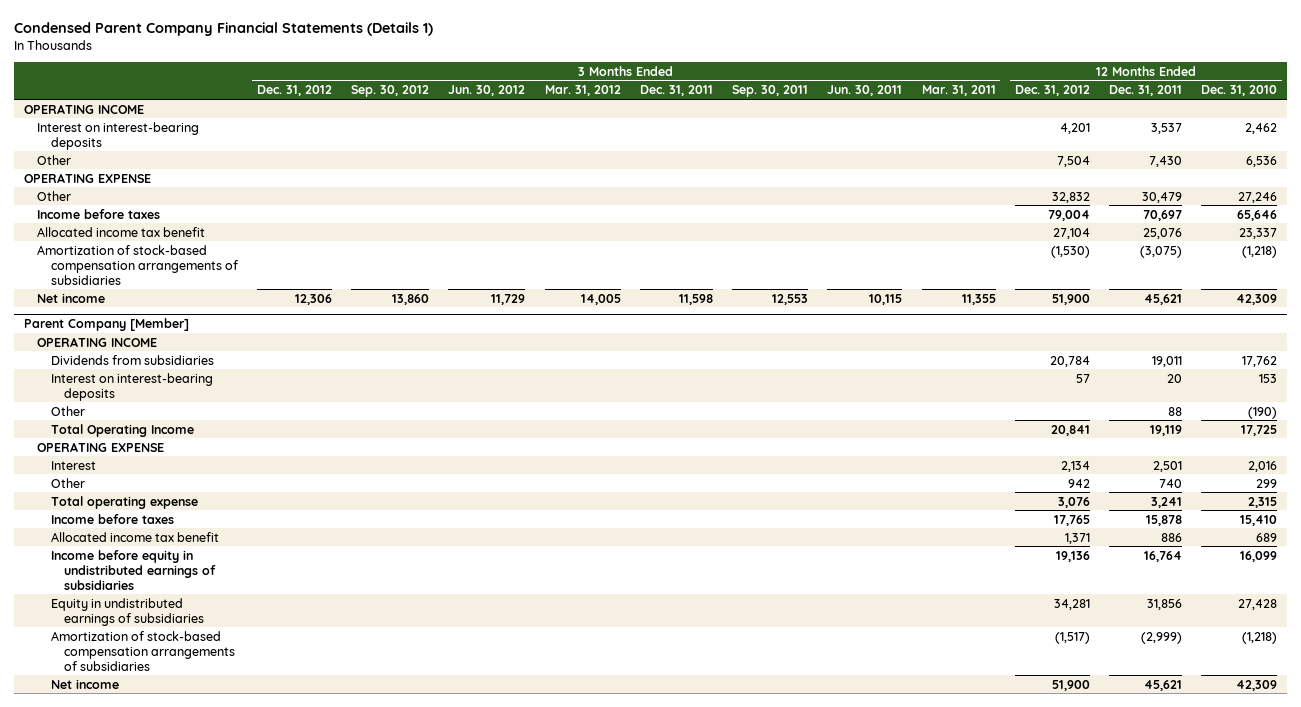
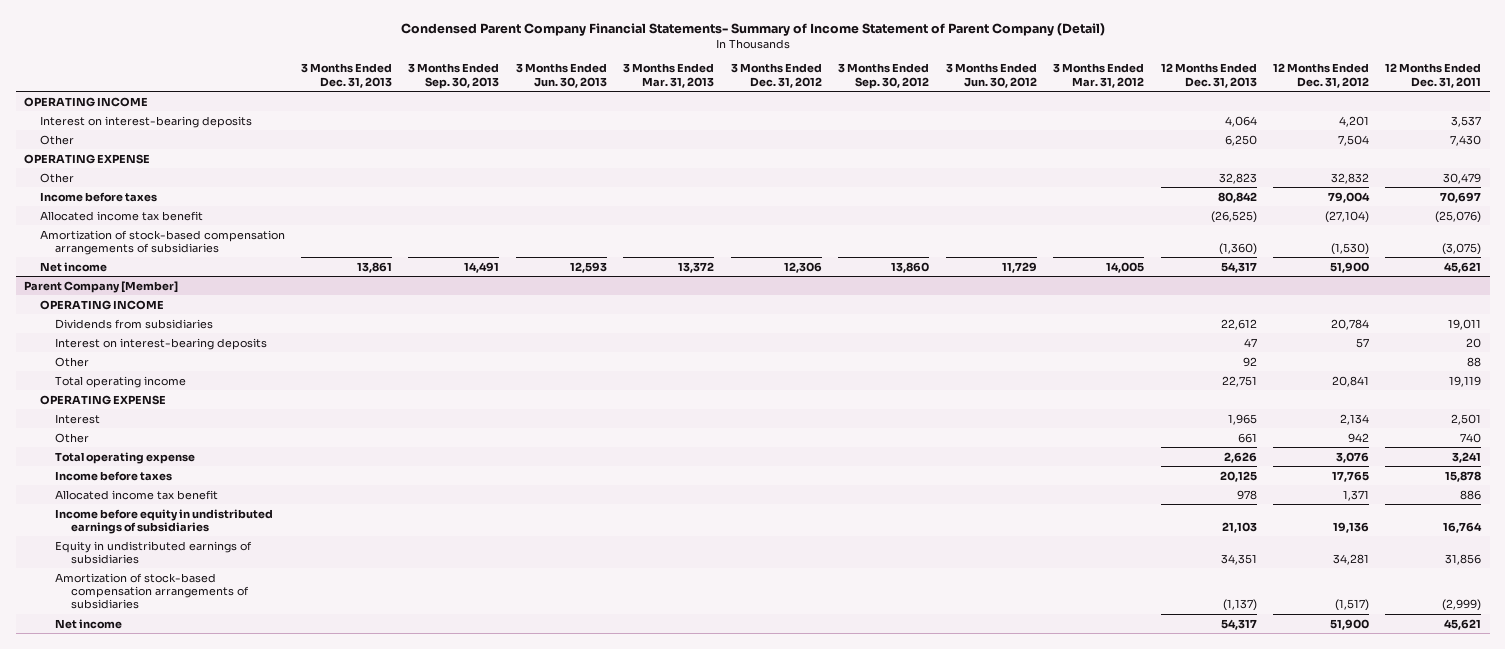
- Condensed Parent Company Financial Statements (Details 1)
+ Condensed Parent Company Financial Statements- Summary of Income Statement of Parent Company (Detail)
- | 3 Months Ended Dec. 31, 2012 | 3 Months Ended Sep. 30, 2012 | 3 Months Ended Jun. 30, 2012 | 3 Months Ended Mar. 31, 2012 | 3 Months Ended Dec. 31, 2011 | 3 Months Ended Sep. 30, 2011 | 3 Months Ended Jun. 30, 2011 | 3 Months Ended Mar. 31, 2011 | 12 Months Ended Dec. 31, 2012 | 12 Months Ended Dec. 31, 2011 | 12 Months Ended Dec. 31, 2010
+ | 3 Months Ended Dec. 31, 2013 | 3 Months Ended Sep. 30, 2013 | 3 Months Ended Jun. 30, 2013 | 3 Months Ended Mar. 31, 2013 | 3 Months Ended Dec. 31, 2012 | 3 Months Ended Sep. 30, 2012 | 3 Months Ended Jun. 30, 2012 | 3 Months Ended Mar. 31, 2012 | 12 Months Ended Dec. 31, 2013 | 12 Months Ended Dec. 31, 2012 | 12 Months Ended Dec. 31, 2011
- Allocated income tax benefit | | | | | | | | | 27,104 | 25,076 | 23,337
+ Allocated income tax benefit | | | | | | | | | (26,525) | (27,104) | (25,076)
@ Parent Company [Member]
- Total Operating Income | | | | | | | | | 20,841 | 19,119 | 17,725
+ Total operating income | | | | | | | | | 22,751 | 20,841 | 19,119

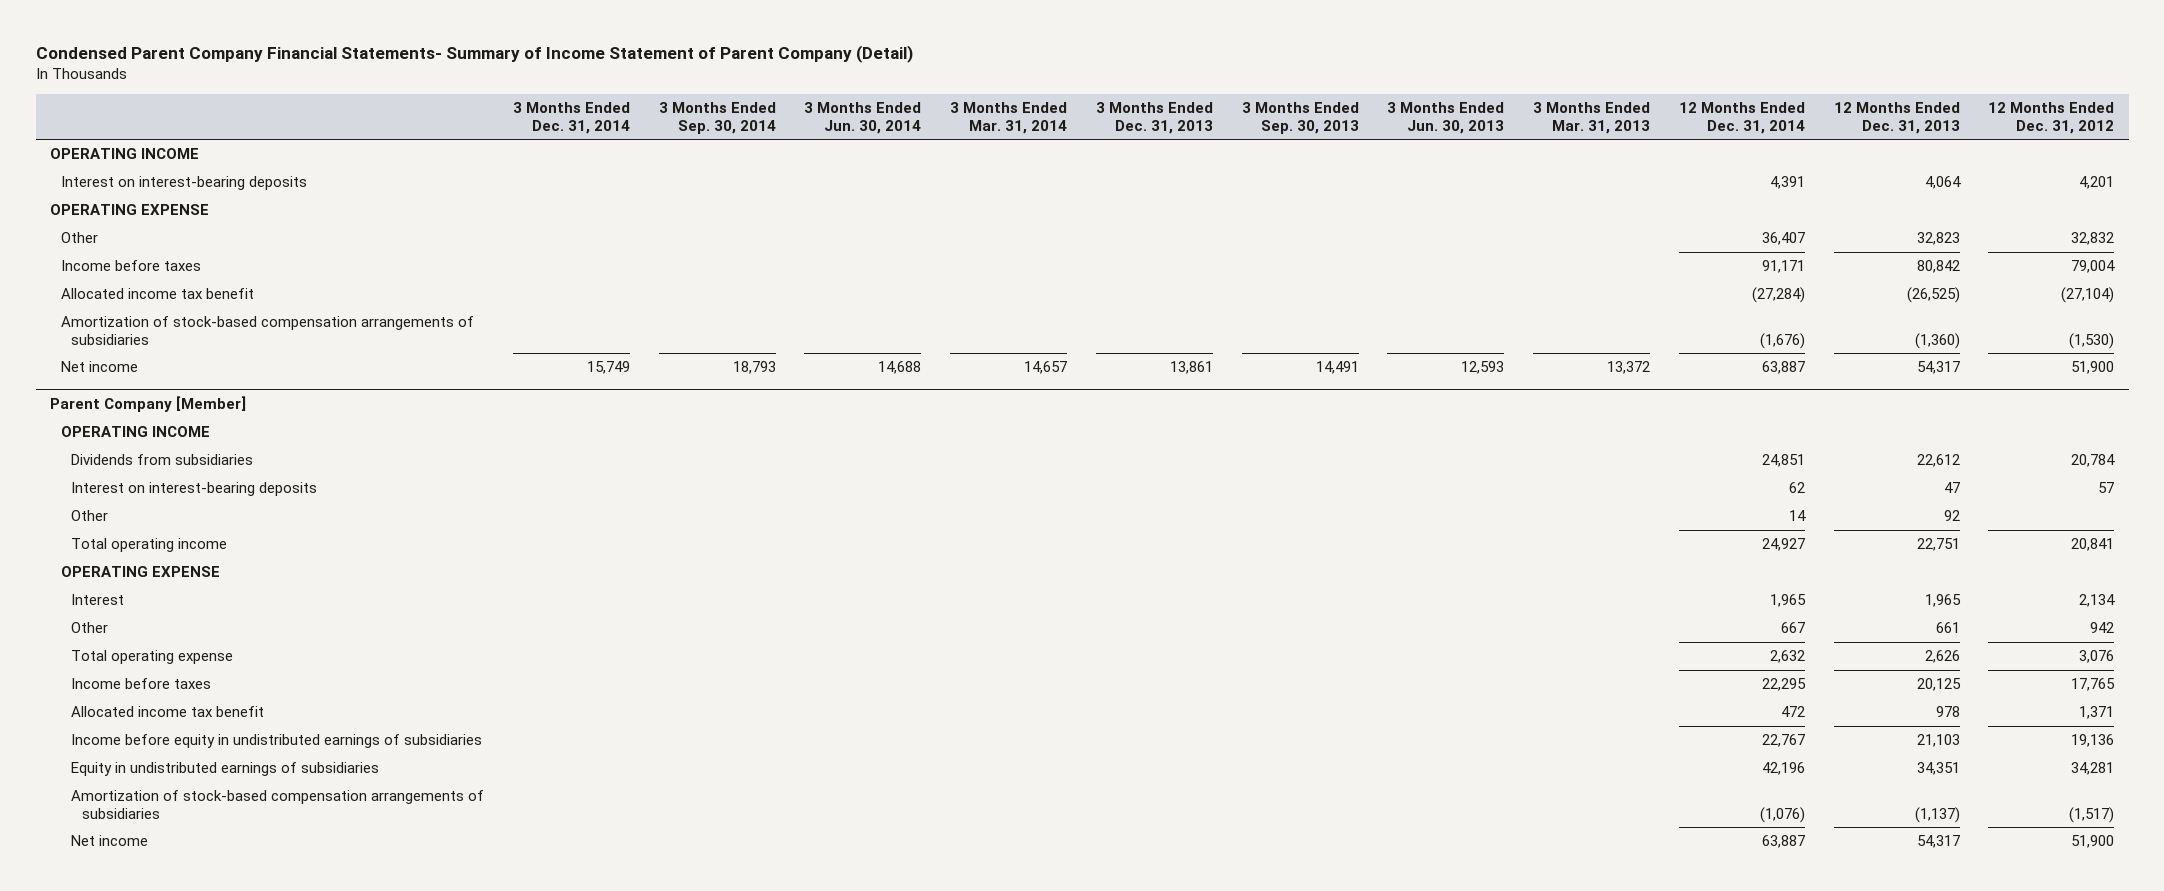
- | 3 Months Ended Dec. 31, 2013 | 3 Months Ended Sep. 30, 2013 | 3 Months Ended Jun. 30, 2013 | 3 Months Ended Mar. 31, 2013 | 3 Months Ended Dec. 31, 2012 | 3 Months Ended Sep. 30, 2012 | 3 Months Ended Jun. 30, 2012 | 3 Months Ended Mar. 31, 2012 | 12 Months Ended Dec. 31, 2013 | 12 Months Ended Dec. 31, 2012 | 12 Months Ended Dec. 31, 2011
+ | 3 Months Ended Dec. 31, 2014 | 3 Months Ended Sep. 30, 2014 | 3 Months Ended Jun. 30, 2014 | 3 Months Ended Mar. 31, 2014 | 3 Months Ended Dec. 31, 2013 | 3 Months Ended Sep. 30, 2013 | 3 Months Ended Jun. 30, 2013 | 3 Months Ended Mar. 31, 2013 | 12 Months Ended Dec. 31, 2014 | 12 Months Ended Dec. 31, 2013 | 12 Months Ended Dec. 31, 2012
- Other | | | | | | | | | 6,250 | 7,504 | 7,430

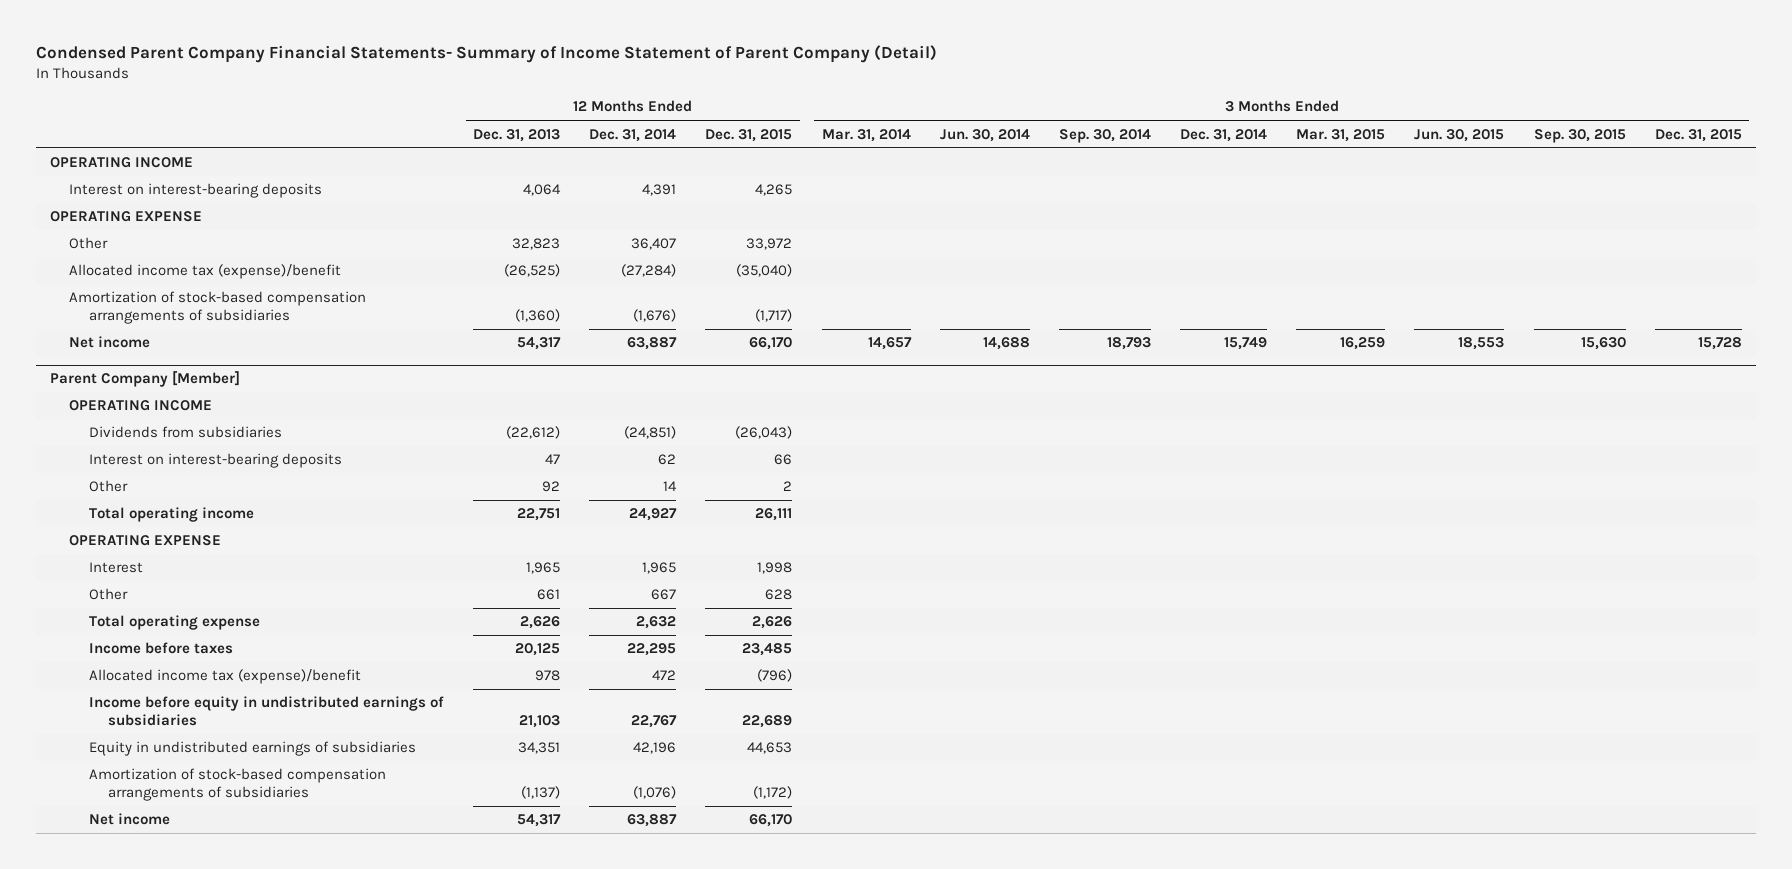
- | 3 Months Ended Dec. 31, 2014 | 3 Months Ended Sep. 30, 2014 | 3 Months Ended Jun. 30, 2014 | 3 Months Ended Mar. 31, 2014 | 3 Months Ended Dec. 31, 2013 | 3 Months Ended Sep. 30, 2013 | 3 Months Ended Jun. 30, 2013 | 3 Months Ended Mar. 31, 2013 | 12 Months Ended Dec. 31, 2014 | 12 Months Ended Dec. 31, 2013 | 12 Months Ended Dec. 31, 2012
+ | 12 Months Ended Dec. 31, 2013 | 12 Months Ended Dec. 31, 2014 | 12 Months Ended Dec. 31, 2015 | 3 Months Ended Mar. 31, 2014 | 3 Months Ended Jun. 30, 2014 | 3 Months Ended Sep. 30, 2014 | 3 Months Ended Dec. 31, 2014 | 3 Months Ended Mar. 31, 2015 | 3 Months Ended Jun. 30, 2015 | 3 Months Ended Sep. 30, 2015 | 3 Months Ended Dec. 31, 2015
- Income before taxes | | | | | | | | | 91,171 | 80,842 | 79,004
- Allocated income tax benefit | | | | | | | | | (27,284) | (26,525) | (27,104)
+ Allocated income tax (expense)/benefit | (26,525) | (27,284) | (35,040) | | | | | | | |
@ Parent Company [Member]
- Dividends from subsidiaries | | | | | | | | | 24,851 | 22,612 | 20,784
+ Dividends from subsidiaries | (22,612) | (24,851) | (26,043) | | | | | | | |
- Allocated income tax benefit | | | | | | | | | 472 | 978 | 1,371
+ Allocated income tax (expense)/benefit | 978 | 472 | (796) | | | | | | | |

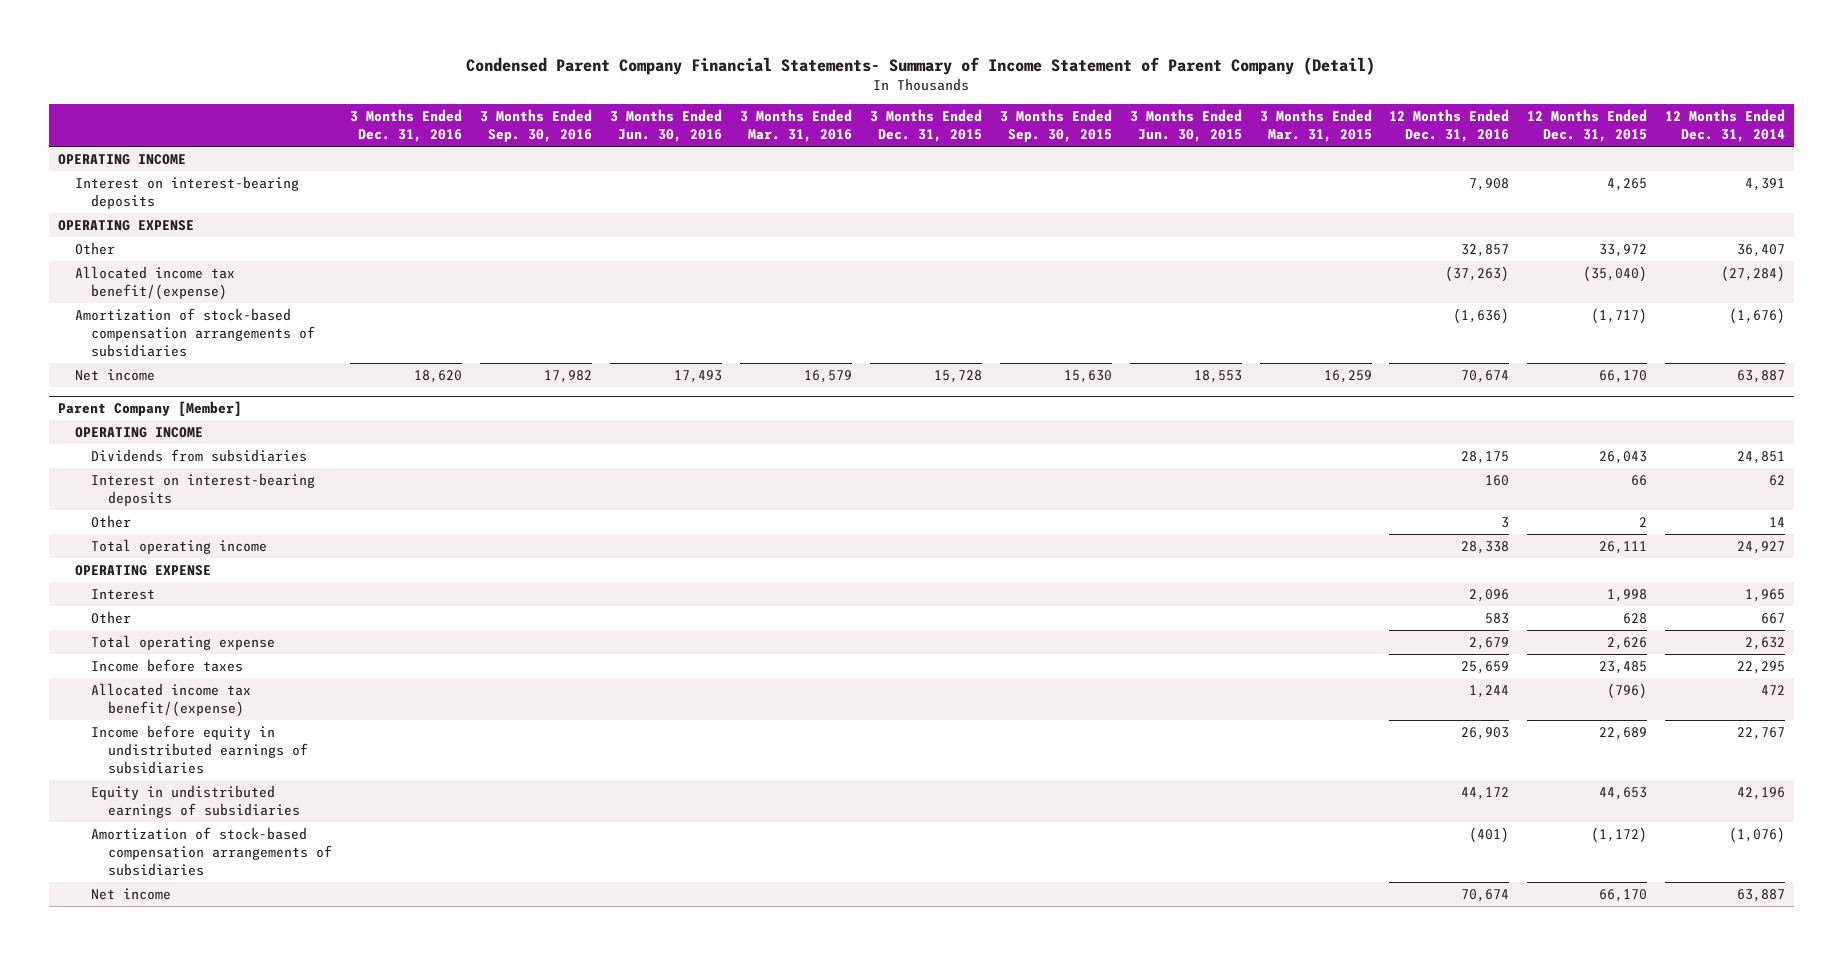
- | 12 Months Ended Dec. 31, 2013 | 12 Months Ended Dec. 31, 2014 | 12 Months Ended Dec. 31, 2015 | 3 Months Ended Mar. 31, 2014 | 3 Months Ended Jun. 30, 2014 | 3 Months Ended Sep. 30, 2014 | 3 Months Ended Dec. 31, 2014 | 3 Months Ended Mar. 31, 2015 | 3 Months Ended Jun. 30, 2015 | 3 Months Ended Sep. 30, 2015 | 3 Months Ended Dec. 31, 2015
+ | 3 Months Ended Dec. 31, 2016 | 3 Months Ended Sep. 30, 2016 | 3 Months Ended Jun. 30, 2016 | 3 Months Ended Mar. 31, 2016 | 3 Months Ended Dec. 31, 2015 | 3 Months Ended Sep. 30, 2015 | 3 Months Ended Jun. 30, 2015 | 3 Months Ended Mar. 31, 2015 | 12 Months Ended Dec. 31, 2016 | 12 Months Ended Dec. 31, 2015 | 12 Months Ended Dec. 31, 2014
- Allocated income tax (expense)/benefit | (26,525) | (27,284) | (35,040) | | | | | | | |
+ Allocated income tax benefit/(expense) | | | | | | | | | (37,263) | (35,040) | (27,284)
@ Parent Company [Member]
- Dividends from subsidiaries | (22,612) | (24,851) | (26,043) | | | | | | | |
+ Dividends from subsidiaries | | | | | | | | | 28,175 | 26,043 | 24,851
- Allocated income tax (expense)/benefit | 978 | 472 | (796) | | | | | | | |
+ Allocated income tax benefit/(expense) | | | | | | | | | 1,244 | (796) | 472

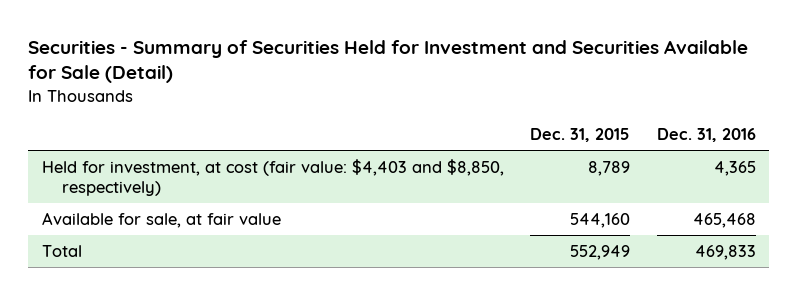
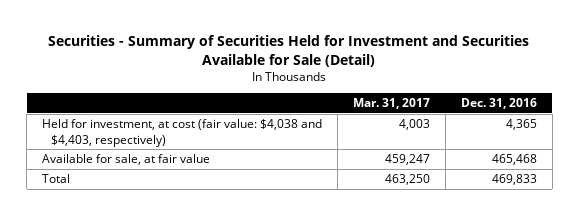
- | Dec. 31, 2015 | Dec. 31, 2016
+ | Mar. 31, 2017 | Dec. 31, 2016
- Held for investment, at cost (fair value: $4,403 and $8,850, respectively) | 8,789 | 4,365
+ Held for investment, at cost (fair value: $4,038 and $4,403, respectively) | 4,003 | 4,365

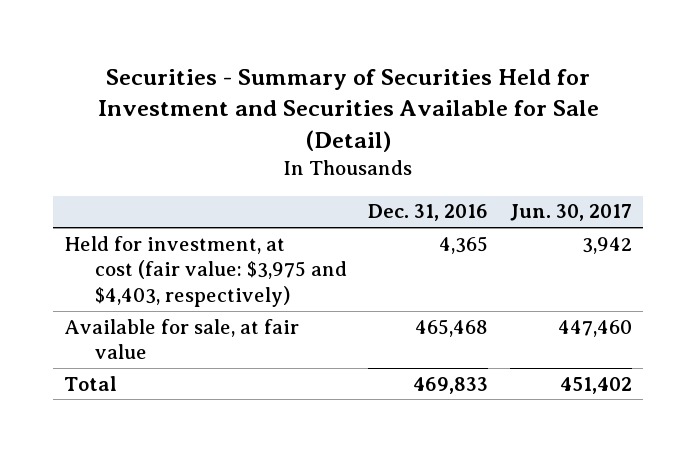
- | Mar. 31, 2017 | Dec. 31, 2016
+ | Dec. 31, 2016 | Jun. 30, 2017
- Held for investment, at cost (fair value: $4,038 and $4,403, respectively) | 4,003 | 4,365
+ Held for investment, at cost (fair value: $3,975 and $4,403, respectively) | 4,365 | 3,942

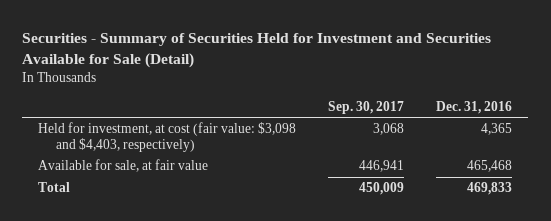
- | Dec. 31, 2016 | Jun. 30, 2017
+ | Sep. 30, 2017 | Dec. 31, 2016
- Held for investment, at cost (fair value: $3,975 and $4,403, respectively) | 4,365 | 3,942
+ Held for investment, at cost (fair value: $3,098 and $4,403, respectively) | 3,068 | 4,365

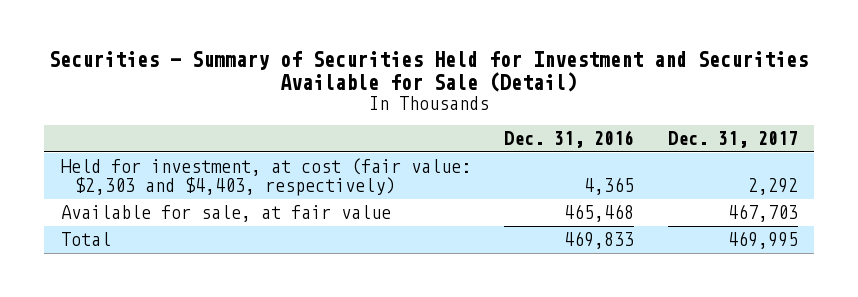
- | Sep. 30, 2017 | Dec. 31, 2016
+ | Dec. 31, 2016 | Dec. 31, 2017
- Held for investment, at cost (fair value: $3,098 and $4,403, respectively) | 3,068 | 4,365
+ Held for investment, at cost (fair value: $2,303 and $4,403, respectively) | 4,365 | 2,292

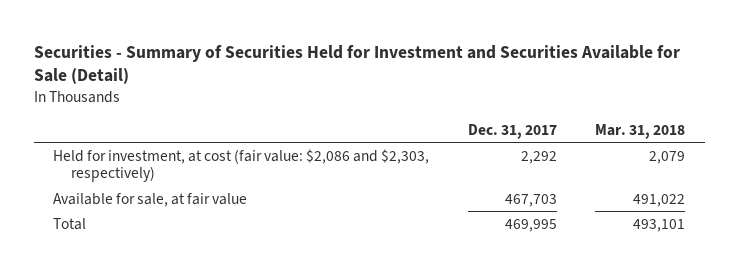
- | Dec. 31, 2016 | Dec. 31, 2017
+ | Dec. 31, 2017 | Mar. 31, 2018
- Held for investment, at cost (fair value: $2,303 and $4,403, respectively) | 4,365 | 2,292
+ Held for investment, at cost (fair value: $2,086 and $2,303, respectively) | 2,292 | 2,079

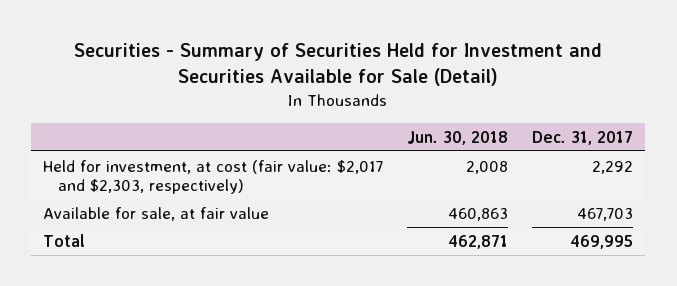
- | Dec. 31, 2017 | Mar. 31, 2018
+ | Jun. 30, 2018 | Dec. 31, 2017
- Held for investment, at cost (fair value: $2,086 and $2,303, respectively) | 2,292 | 2,079
+ Held for investment, at cost (fair value: $2,017 and $2,303, respectively) | 2,008 | 2,292

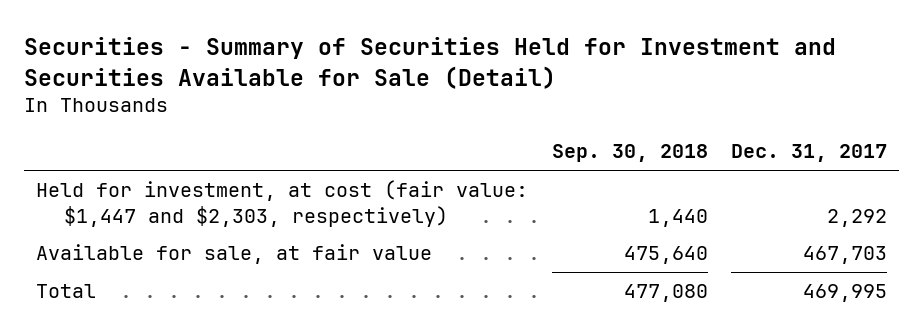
- | Jun. 30, 2018 | Dec. 31, 2017
+ | Sep. 30, 2018 | Dec. 31, 2017
- Held for investment, at cost (fair value: $2,017 and $2,303, respectively) | 2,008 | 2,292
+ Held for investment, at cost (fair value: $1,447 and $2,303, respectively) | 1,440 | 2,292

